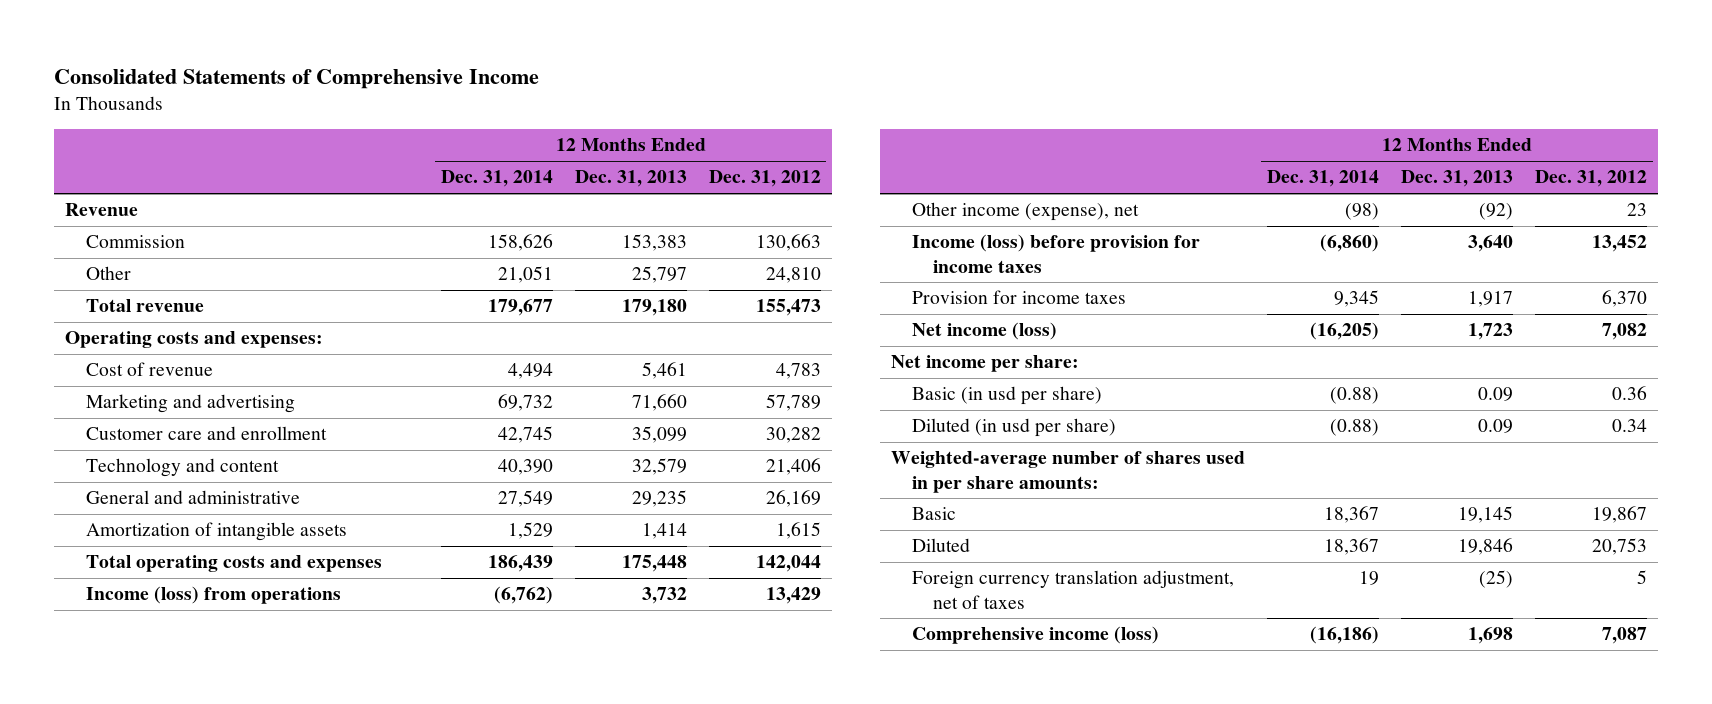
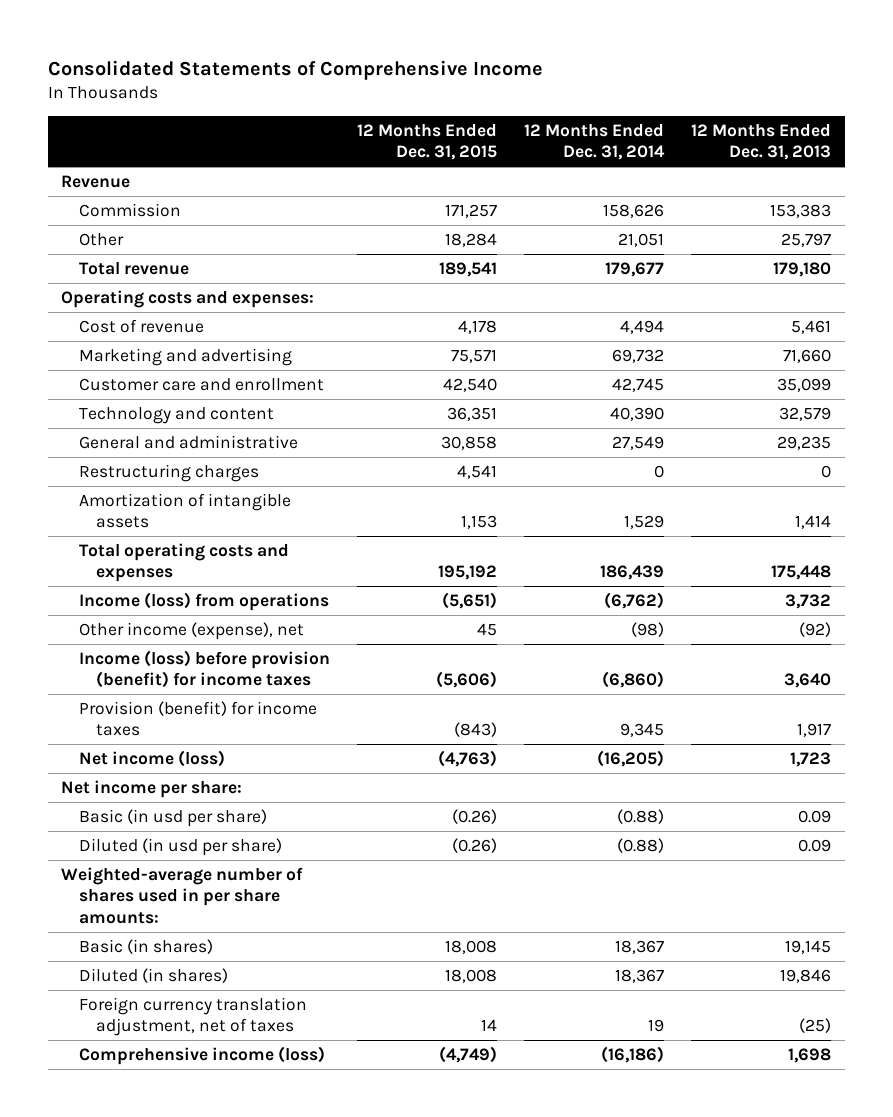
- | 12 Months Ended Dec. 31, 2014 | 12 Months Ended Dec. 31, 2013 | 12 Months Ended Dec. 31, 2012
+ | 12 Months Ended Dec. 31, 2015 | 12 Months Ended Dec. 31, 2014 | 12 Months Ended Dec. 31, 2013
+ Restructuring charges | 4,541 | 0 | 0
- Income (loss) before provision for income taxes | (6,860) | 3,640 | 13,452
- Provision for income taxes | 9,345 | 1,917 | 6,370
+ Income (loss) before provision (benefit) for income taxes | (5,606) | (6,860) | 3,640
+ Provision (benefit) for income taxes | (843) | 9,345 | 1,917
- Basic | 18,367 | 19,145 | 19,867
- Diluted | 18,367 | 19,846 | 20,753
+ Basic (in shares) | 18,008 | 18,367 | 19,145
+ Diluted (in shares) | 18,008 | 18,367 | 19,846

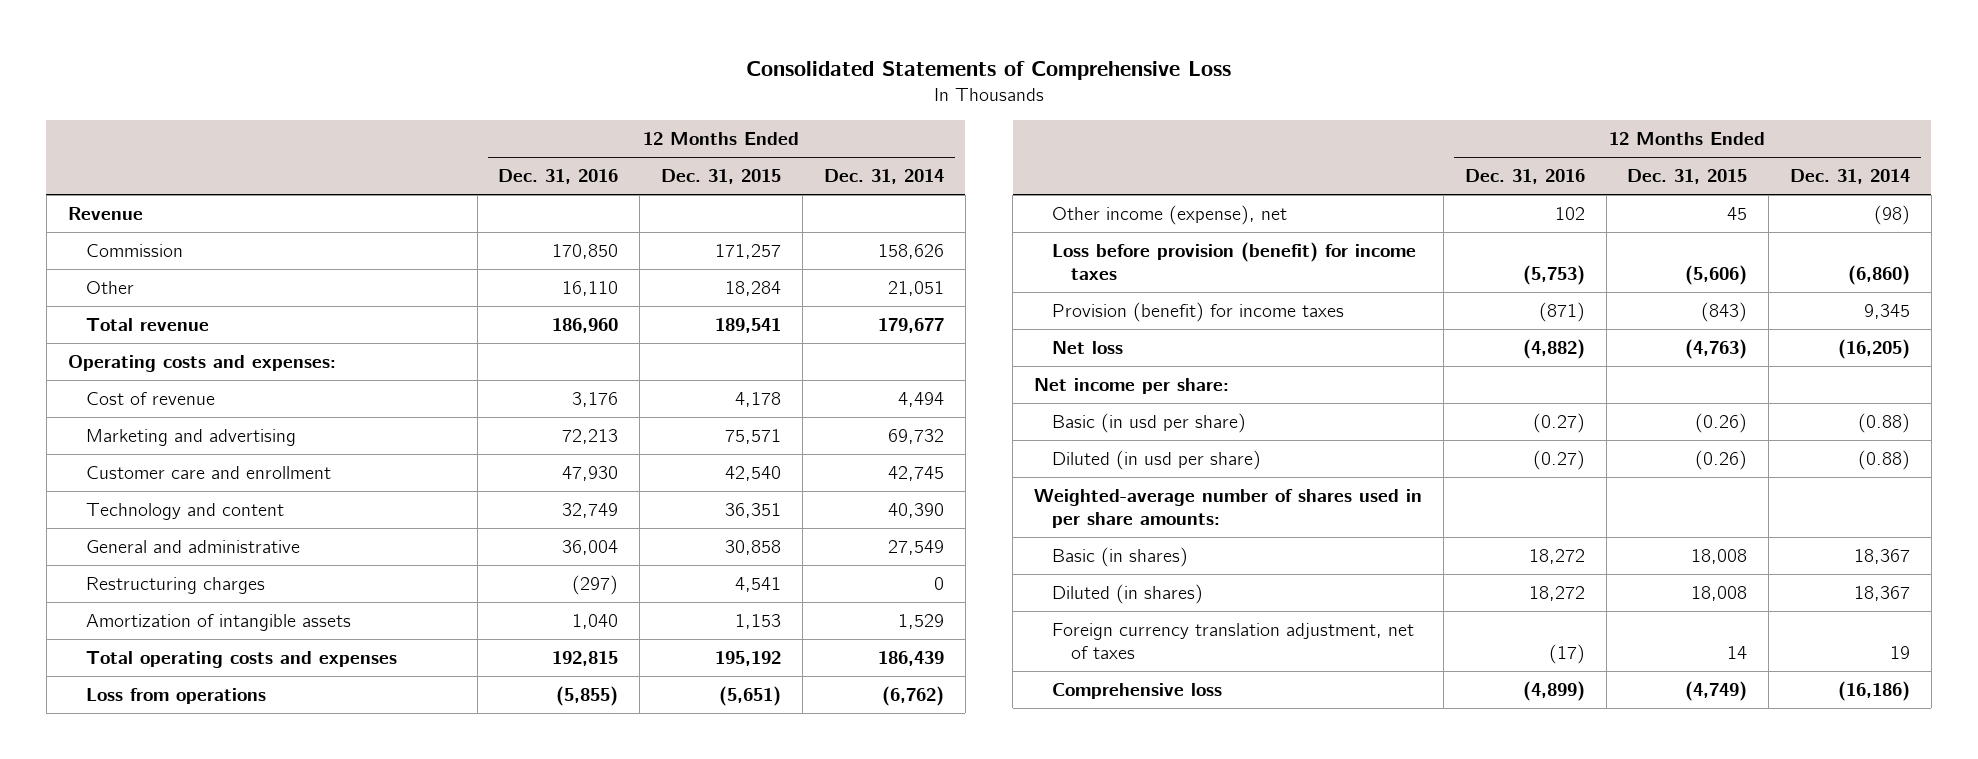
- Consolidated Statements of Comprehensive Income
+ Consolidated Statements of Comprehensive Loss
- | 12 Months Ended Dec. 31, 2015 | 12 Months Ended Dec. 31, 2014 | 12 Months Ended Dec. 31, 2013
+ | 12 Months Ended Dec. 31, 2016 | 12 Months Ended Dec. 31, 2015 | 12 Months Ended Dec. 31, 2014
- Income (loss) from operations | (5,651) | (6,762) | 3,732
+ Loss from operations | (5,855) | (5,651) | (6,762)
- Income (loss) before provision (benefit) for income taxes | (5,606) | (6,860) | 3,640
+ Loss before provision (benefit) for income taxes | (5,753) | (5,606) | (6,860)
- Net income (loss) | (4,763) | (16,205) | 1,723
+ Net loss | (4,882) | (4,763) | (16,205)
- Comprehensive income (loss) | (4,749) | (16,186) | 1,698
+ Comprehensive loss | (4,899) | (4,749) | (16,186)

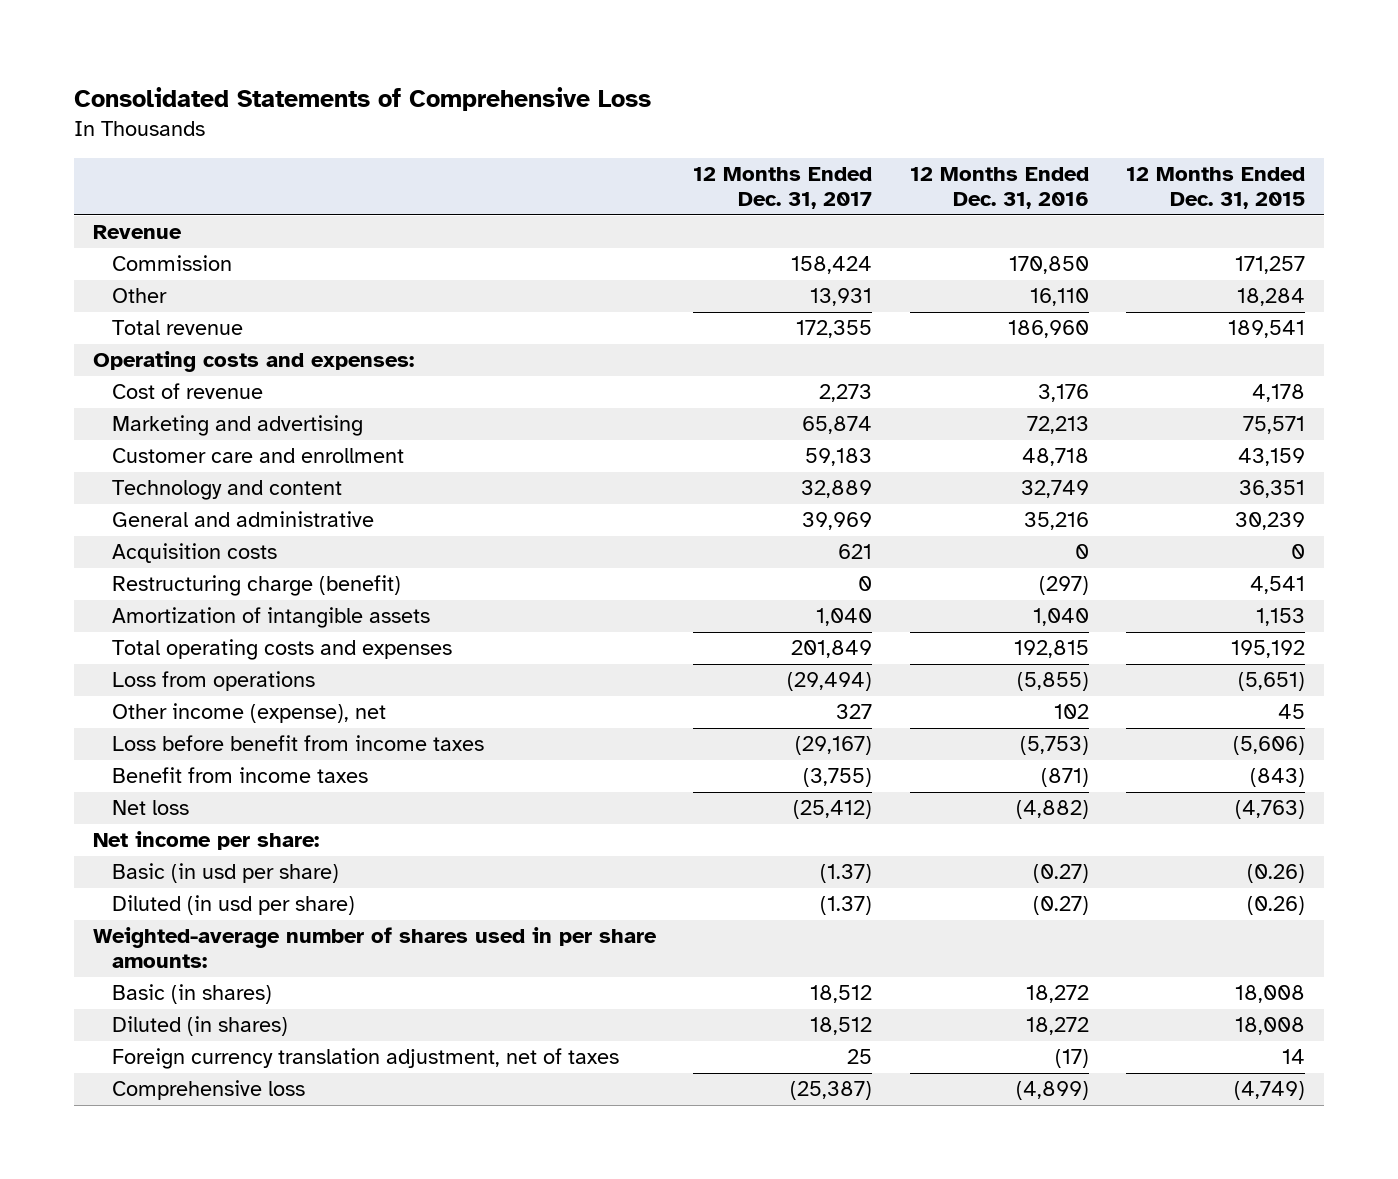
- | 12 Months Ended Dec. 31, 2016 | 12 Months Ended Dec. 31, 2015 | 12 Months Ended Dec. 31, 2014
+ | 12 Months Ended Dec. 31, 2017 | 12 Months Ended Dec. 31, 2016 | 12 Months Ended Dec. 31, 2015
- Customer care and enrollment | 47,930 | 42,540 | 42,745
+ Customer care and enrollment | 59,183 | 48,718 | 43,159
- General and administrative | 36,004 | 30,858 | 27,549
- Restructuring charges | (297) | 4,541 | 0
+ General and administrative | 39,969 | 35,216 | 30,239
+ Acquisition costs | 621 | 0 | 0
+ Restructuring charge (benefit) | 0 | (297) | 4,541
- Loss before provision (benefit) for income taxes | (5,753) | (5,606) | (6,860)
- Provision (benefit) for income taxes | (871) | (843) | 9,345
+ Loss before benefit from income taxes | (29,167) | (5,753) | (5,606)
+ Benefit from income taxes | (3,755) | (871) | (843)

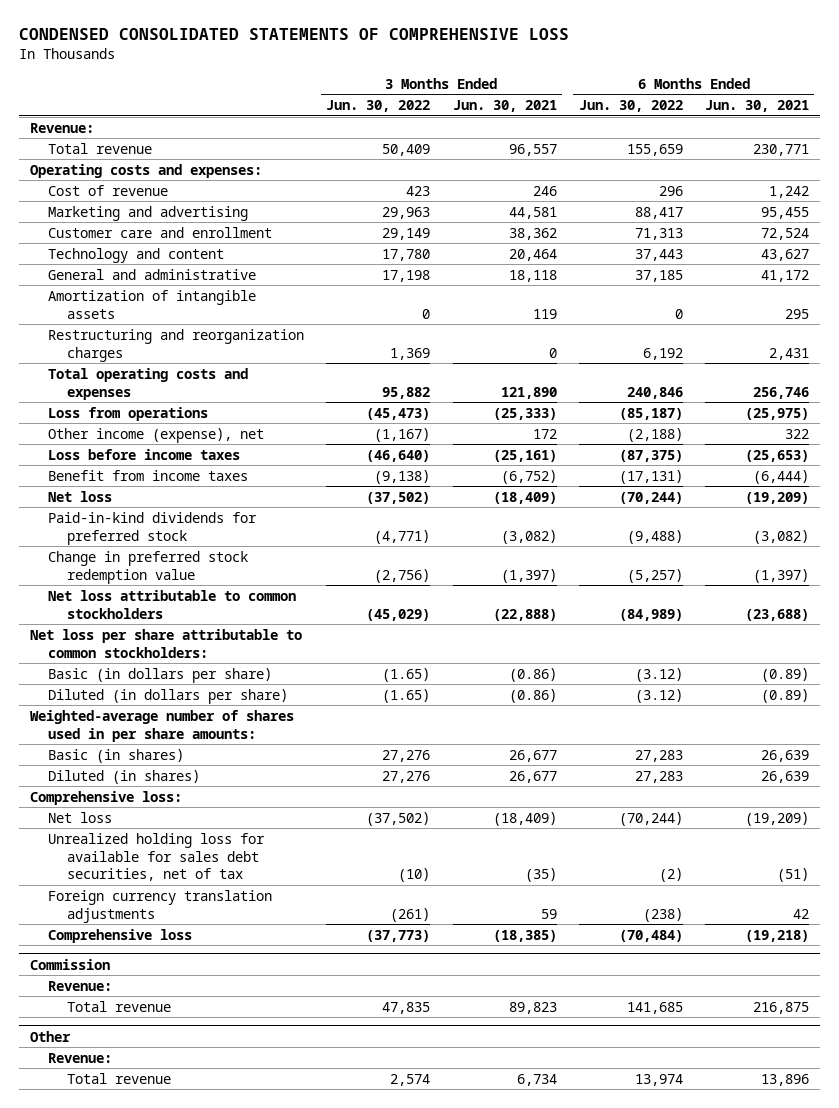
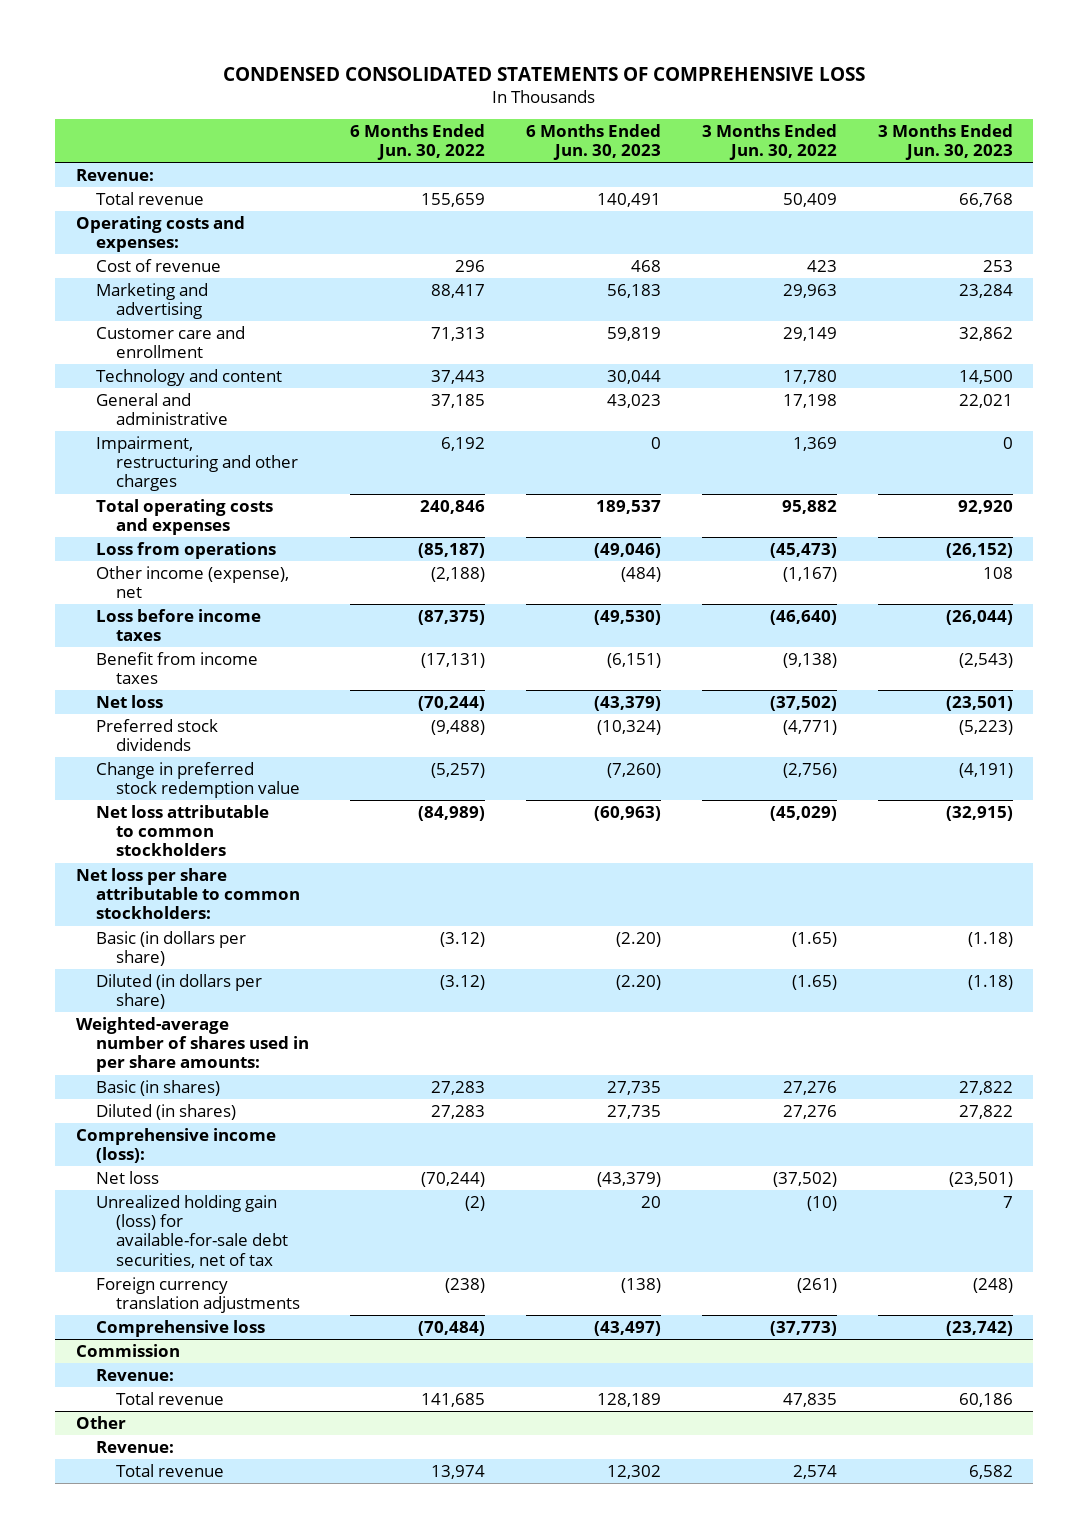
- | 3 Months Ended Jun. 30, 2022 | 3 Months Ended Jun. 30, 2021 | 6 Months Ended Jun. 30, 2022 | 6 Months Ended Jun. 30, 2021
+ | 6 Months Ended Jun. 30, 2022 | 6 Months Ended Jun. 30, 2023 | 3 Months Ended Jun. 30, 2022 | 3 Months Ended Jun. 30, 2023
- Amortization of intangible assets | 0 | 119 | 0 | 295
- Restructuring and reorganization charges | 1,369 | 0 | 6,192 | 2,431
+ Impairment, restructuring and other charges | 6,192 | 0 | 1,369 | 0
- Paid-in-kind dividends for preferred stock | (4,771) | (3,082) | (9,488) | (3,082)
+ Preferred stock dividends | (9,488) | (10,324) | (4,771) | (5,223)
- Comprehensive loss:
+ Comprehensive income (loss):
- Unrealized holding loss for available for sales debt securities, net of tax | (10) | (35) | (2) | (51)
+ Unrealized holding gain (loss) for available-for-sale debt securities, net of tax | (2) | 20 | (10) | 7

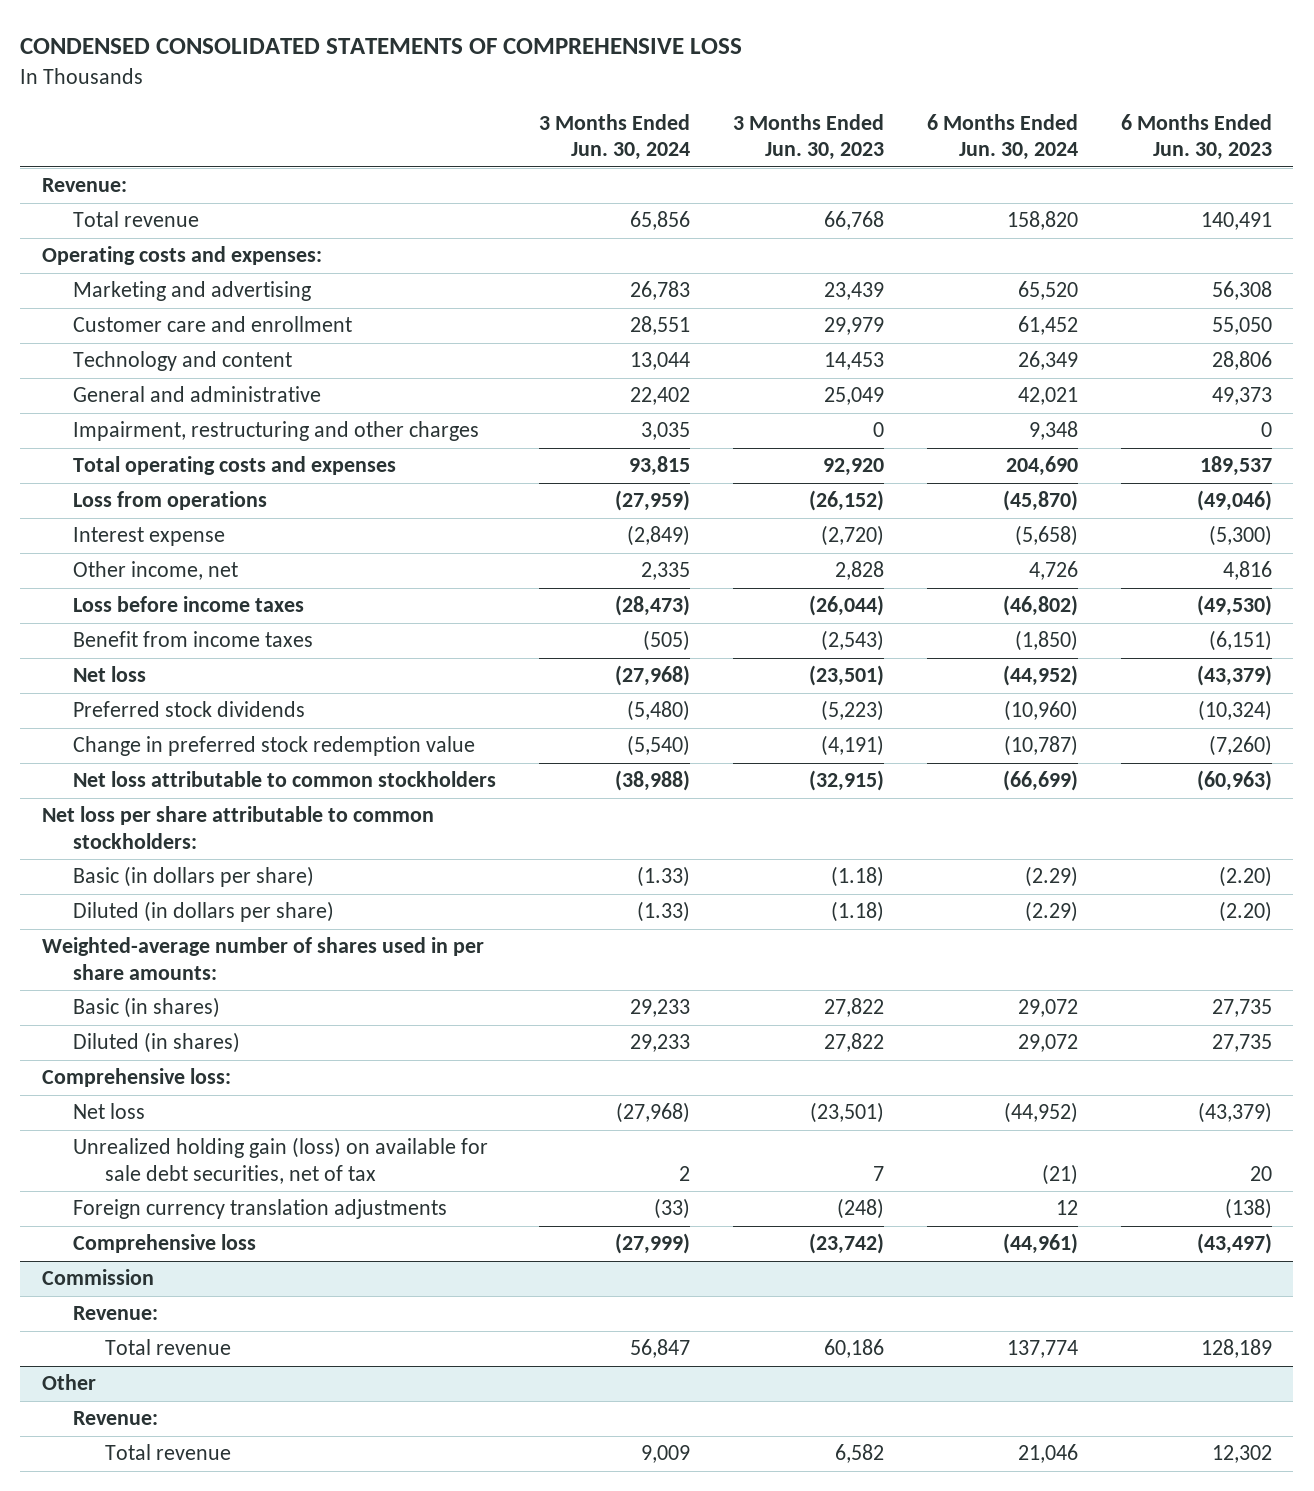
- | 6 Months Ended Jun. 30, 2022 | 6 Months Ended Jun. 30, 2023 | 3 Months Ended Jun. 30, 2022 | 3 Months Ended Jun. 30, 2023
+ | 3 Months Ended Jun. 30, 2024 | 3 Months Ended Jun. 30, 2023 | 6 Months Ended Jun. 30, 2024 | 6 Months Ended Jun. 30, 2023
- Cost of revenue | 296 | 468 | 423 | 253
- Marketing and advertising | 88,417 | 56,183 | 29,963 | 23,284
- Customer care and enrollment | 71,313 | 59,819 | 29,149 | 32,862
- Technology and content | 37,443 | 30,044 | 17,780 | 14,500
- General and administrative | 37,185 | 43,023 | 17,198 | 22,021
+ Marketing and advertising | 26,783 | 23,439 | 65,520 | 56,308
+ Customer care and enrollment | 28,551 | 29,979 | 61,452 | 55,050
+ Technology and content | 13,044 | 14,453 | 26,349 | 28,806
+ General and administrative | 22,402 | 25,049 | 42,021 | 49,373
- Other income (expense), net | (2,188) | (484) | (1,167) | 108
+ Interest expense | (2,849) | (2,720) | (5,658) | (5,300)
+ Other income, net | 2,335 | 2,828 | 4,726 | 4,816
- Comprehensive income (loss):
+ Comprehensive loss:
- Unrealized holding gain (loss) for available-for-sale debt securities, net of tax | (2) | 20 | (10) | 7
+ Unrealized holding gain (loss) on available for sale debt securities, net of tax | 2 | 7 | (21) | 20

